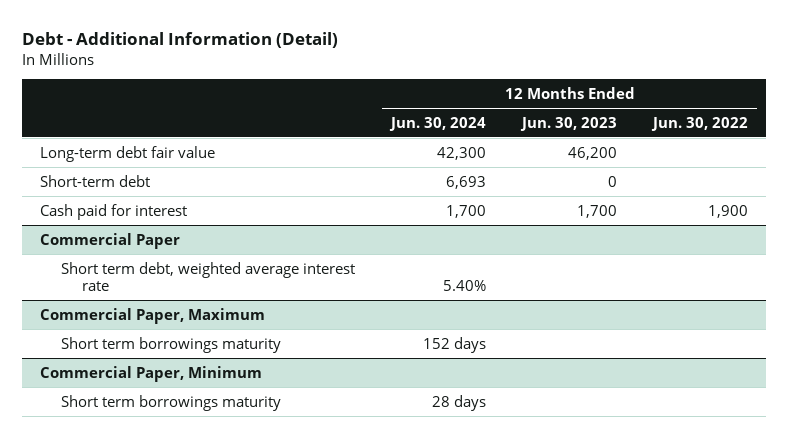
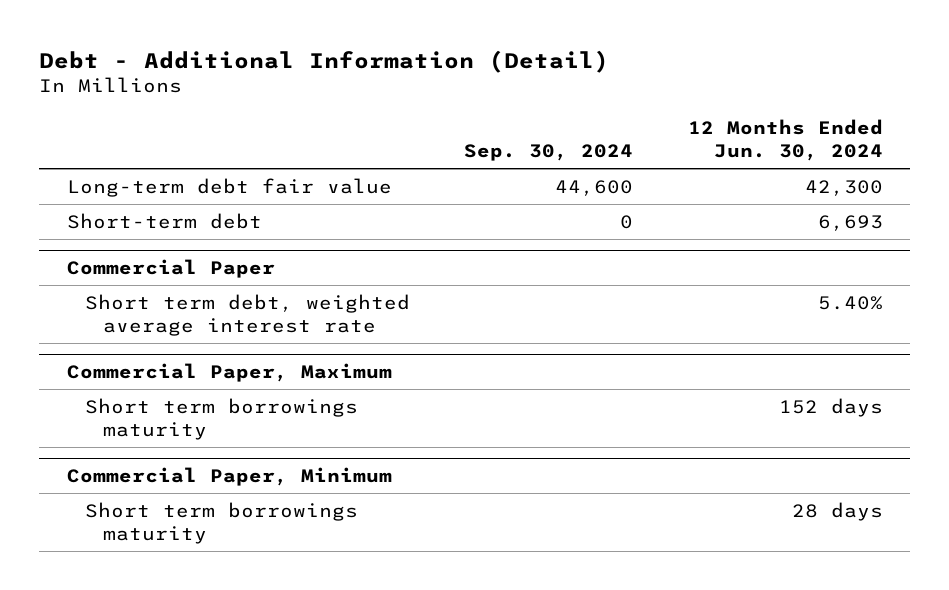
- | 12 Months Ended Jun. 30, 2024 | 12 Months Ended Jun. 30, 2023 | 12 Months Ended Jun. 30, 2022
+ | Sep. 30, 2024 | 12 Months Ended Jun. 30, 2024
- Cash paid for interest | 1,700 | 1,700 | 1,900

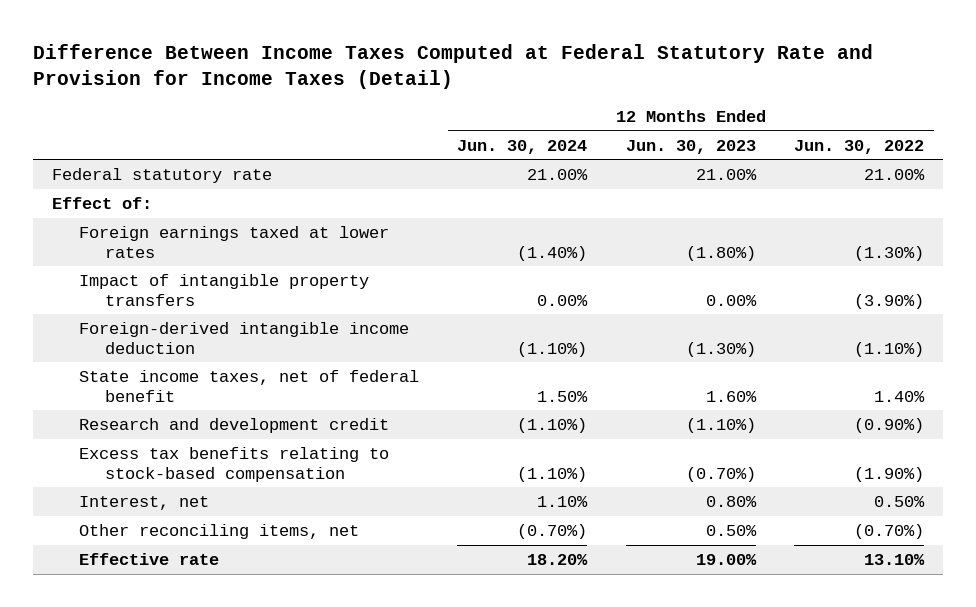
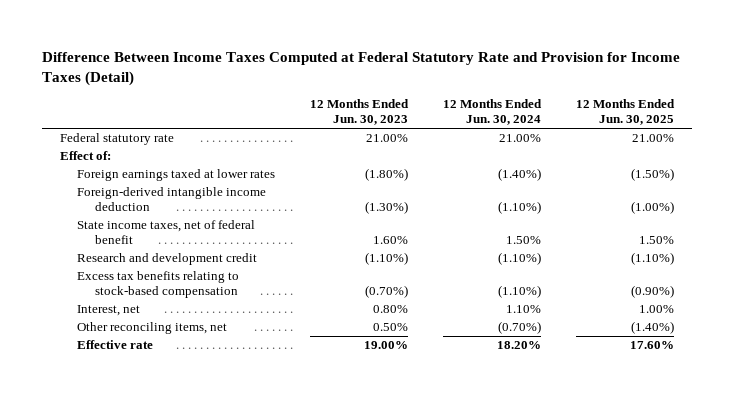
- | 12 Months Ended Jun. 30, 2024 | 12 Months Ended Jun. 30, 2023 | 12 Months Ended Jun. 30, 2022
+ | 12 Months Ended Jun. 30, 2023 | 12 Months Ended Jun. 30, 2024 | 12 Months Ended Jun. 30, 2025
- Impact of intangible property transfers | 0.00% | 0.00% | (3.90%)

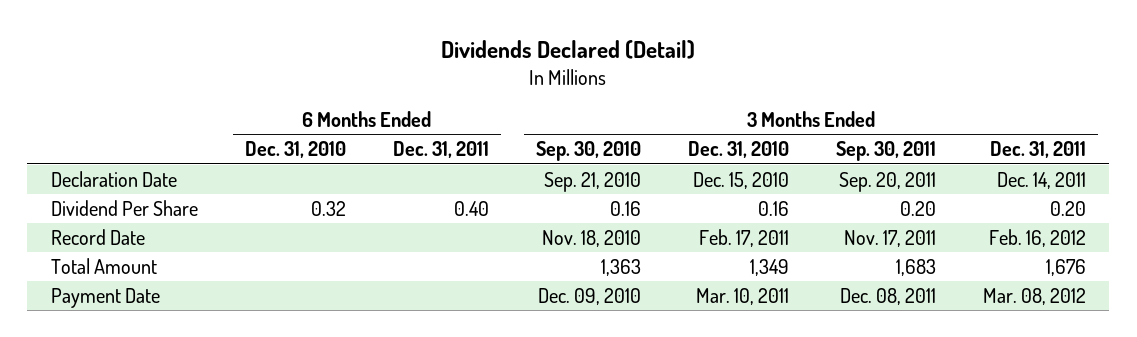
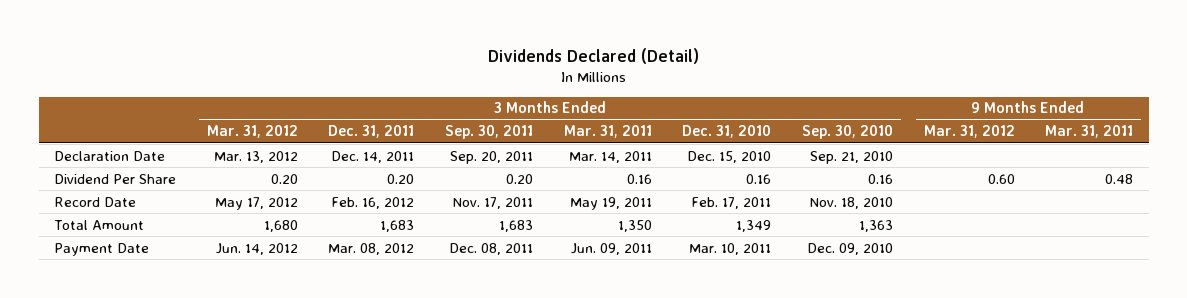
- | 6 Months Ended Dec. 31, 2010 | 6 Months Ended Dec. 31, 2011 | 3 Months Ended Sep. 30, 2010 | 3 Months Ended Dec. 31, 2010 | 3 Months Ended Sep. 30, 2011 | 3 Months Ended Dec. 31, 2011
+ | 3 Months Ended Mar. 31, 2012 | 3 Months Ended Dec. 31, 2011 | 3 Months Ended Sep. 30, 2011 | 3 Months Ended Mar. 31, 2011 | 3 Months Ended Dec. 31, 2010 | 3 Months Ended Sep. 30, 2010 | 9 Months Ended Mar. 31, 2012 | 9 Months Ended Mar. 31, 2011
- Total Amount | | | 1,363 | 1,349 | 1,683 | 1,676
+ Total Amount | 1,680 | 1,683 | 1,683 | 1,350 | 1,349 | 1,363 | |

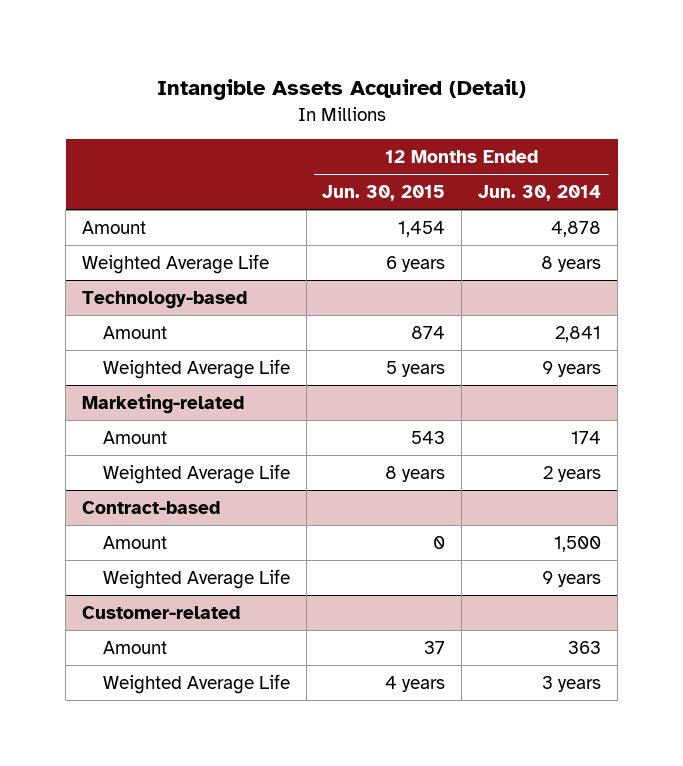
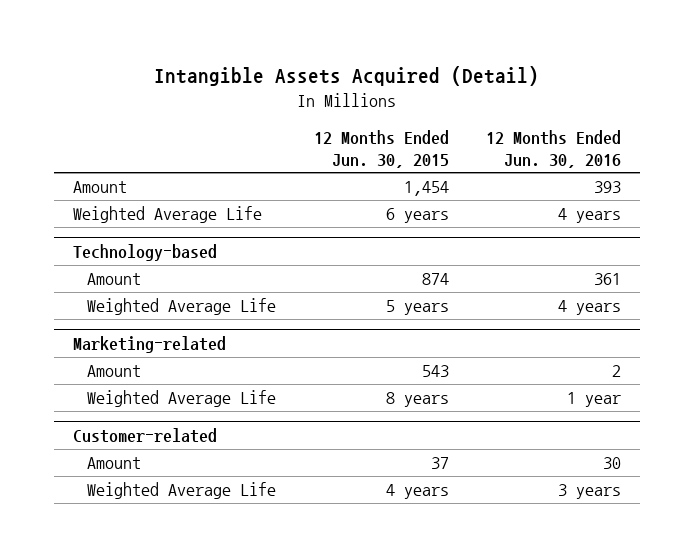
- | 12 Months Ended Jun. 30, 2015 | 12 Months Ended Jun. 30, 2014
+ | 12 Months Ended Jun. 30, 2015 | 12 Months Ended Jun. 30, 2016
- Contract-based
- Amount | 0 | 1,500
- Weighted Average Life | | 9 years

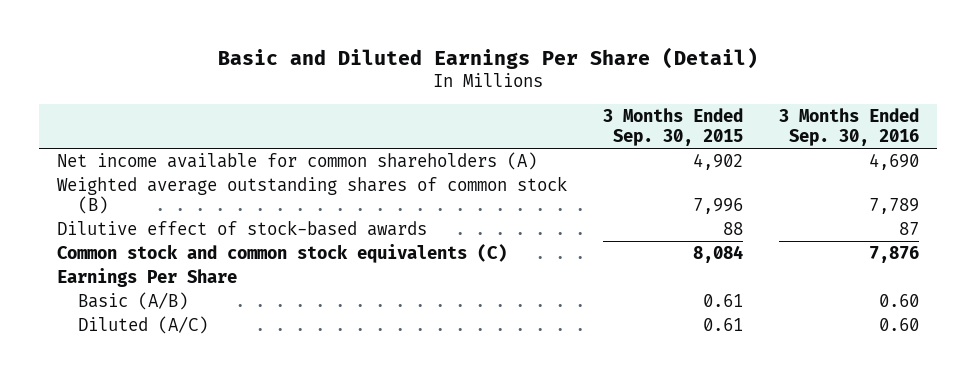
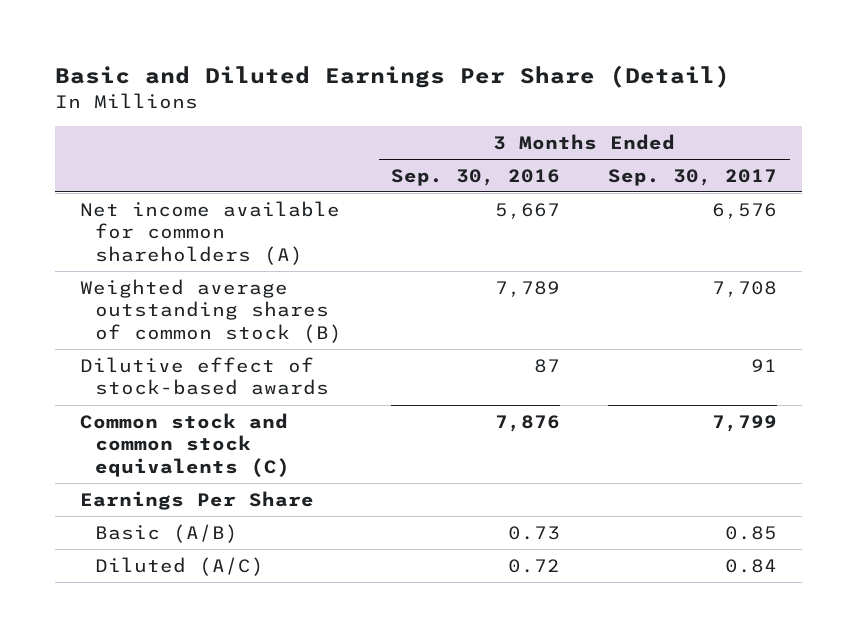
- | 3 Months Ended Sep. 30, 2015 | 3 Months Ended Sep. 30, 2016
+ | 3 Months Ended Sep. 30, 2016 | 3 Months Ended Sep. 30, 2017
- Net income available for common shareholders (A) | 4,902 | 4,690
+ Net income available for common shareholders (A) | 5,667 | 6,576
- Basic (A/B) | 0.61 | 0.60
- Diluted (A/C) | 0.61 | 0.60
+ Basic (A/B) | 0.73 | 0.85
+ Diluted (A/C) | 0.72 | 0.84

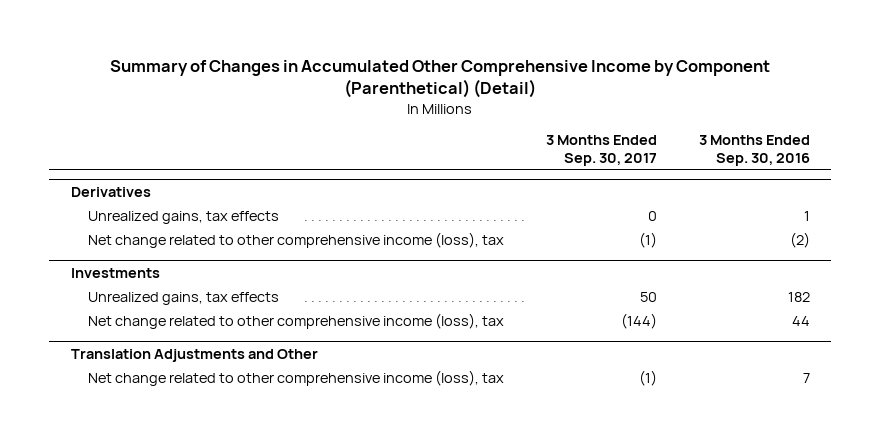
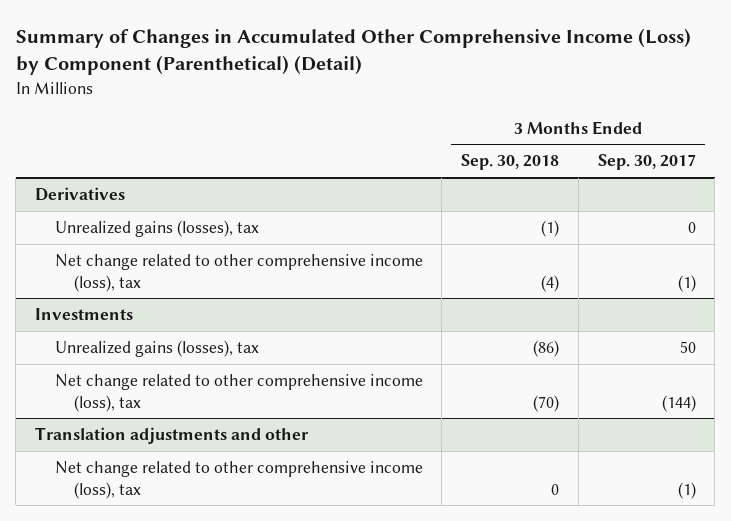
- Summary of Changes in Accumulated Other Comprehensive Income by Component (Parenthetical) (Detail)
+ Summary of Changes in Accumulated Other Comprehensive Income (Loss) by Component (Parenthetical) (Detail)
- | 3 Months Ended Sep. 30, 2017 | 3 Months Ended Sep. 30, 2016
+ | 3 Months Ended Sep. 30, 2018 | 3 Months Ended Sep. 30, 2017
@ Derivatives
- Unrealized gains, tax effects | 0 | 1
+ Unrealized gains (losses), tax | (1) | 0
@ Investments
- Unrealized gains, tax effects | 50 | 182
+ Unrealized gains (losses), tax | (86) | 50
- Translation Adjustments and Other
+ Translation adjustments and other

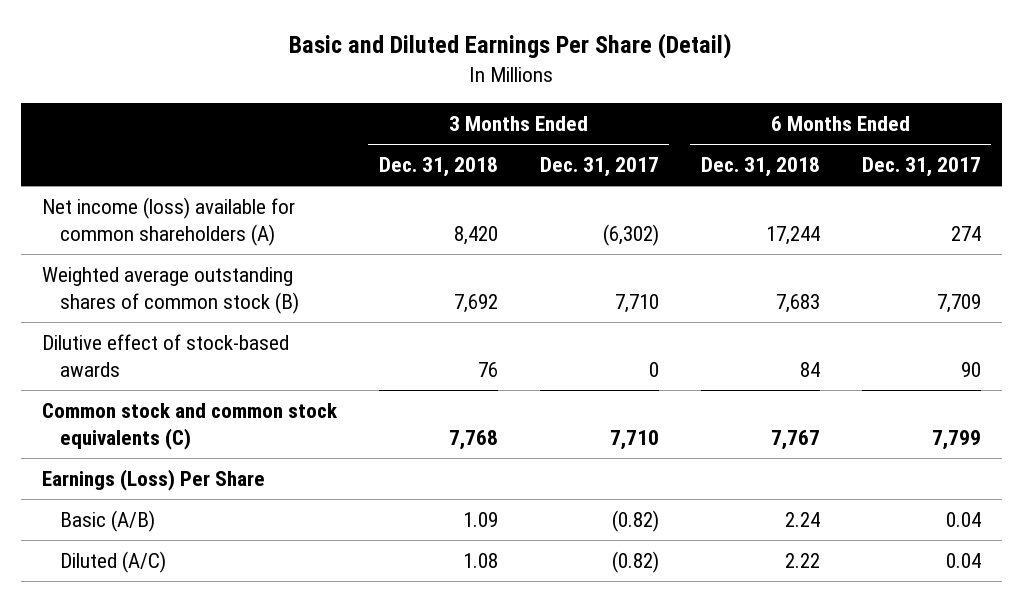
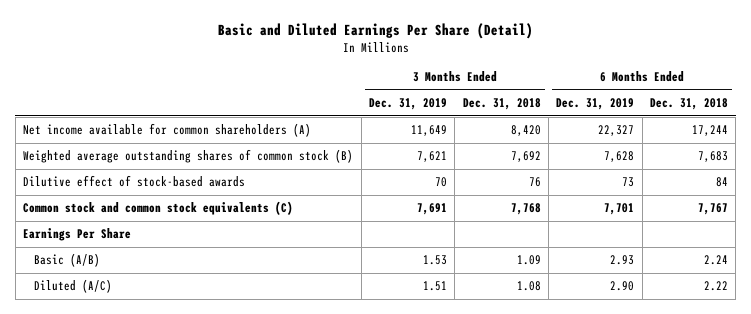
- | 3 Months Ended Dec. 31, 2018 | 3 Months Ended Dec. 31, 2017 | 6 Months Ended Dec. 31, 2018 | 6 Months Ended Dec. 31, 2017
+ | 3 Months Ended Dec. 31, 2019 | 3 Months Ended Dec. 31, 2018 | 6 Months Ended Dec. 31, 2019 | 6 Months Ended Dec. 31, 2018
- Net income (loss) available for common shareholders (A) | 8,420 | (6,302) | 17,244 | 274
+ Net income available for common shareholders (A) | 11,649 | 8,420 | 22,327 | 17,244
- Earnings (Loss) Per Share
+ Earnings Per Share

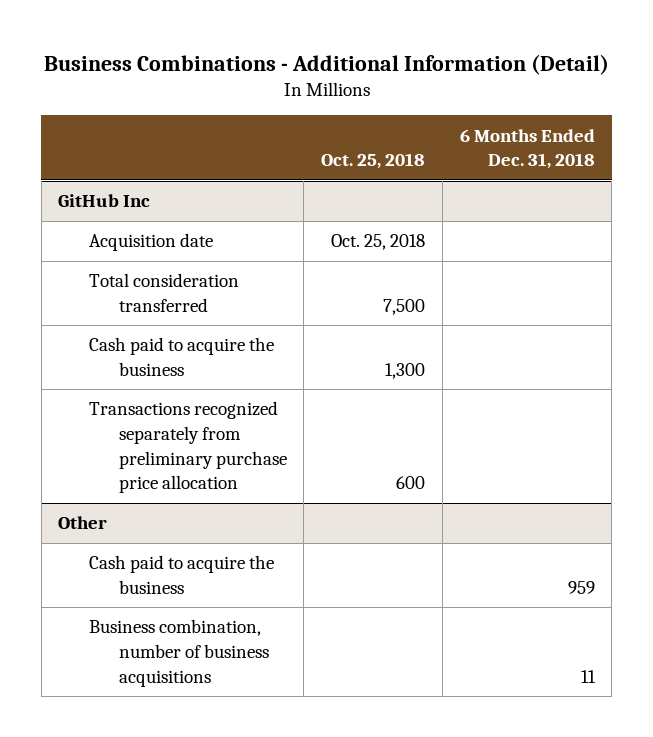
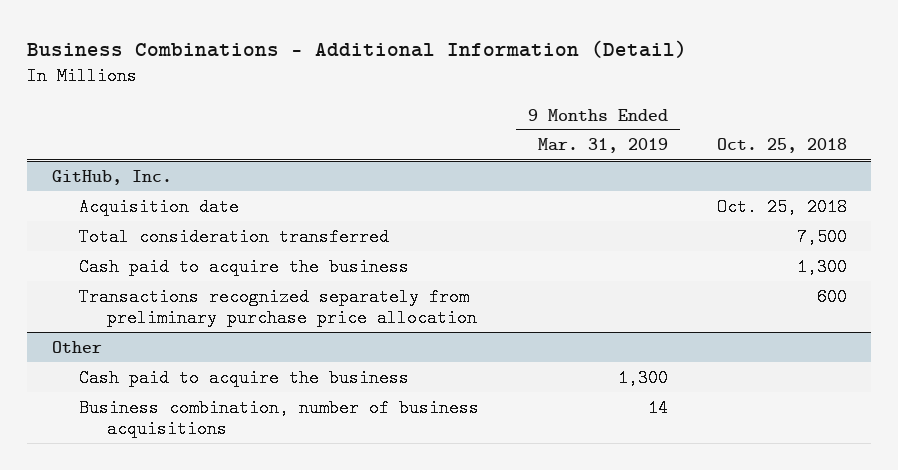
- | Oct. 25, 2018 | 6 Months Ended Dec. 31, 2018
+ | 9 Months Ended Mar. 31, 2019 | Oct. 25, 2018
- GitHub Inc
+ GitHub, Inc.

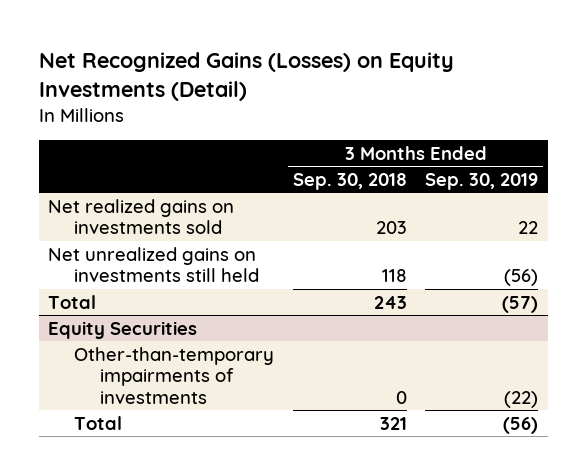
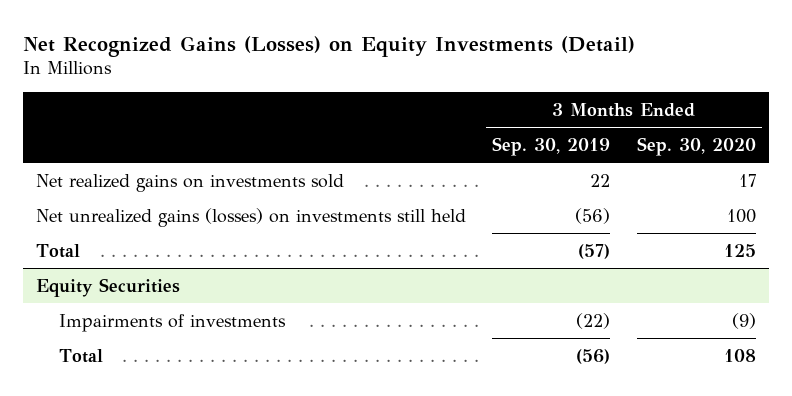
- | 3 Months Ended Sep. 30, 2018 | 3 Months Ended Sep. 30, 2019
+ | 3 Months Ended Sep. 30, 2019 | 3 Months Ended Sep. 30, 2020
- Net unrealized gains on investments still held | 118 | (56)
+ Net unrealized gains (losses) on investments still held | (56) | 100
@ Equity Securities
- Other-than-temporary impairments of investments | 0 | (22)
+ Impairments of investments | (22) | (9)

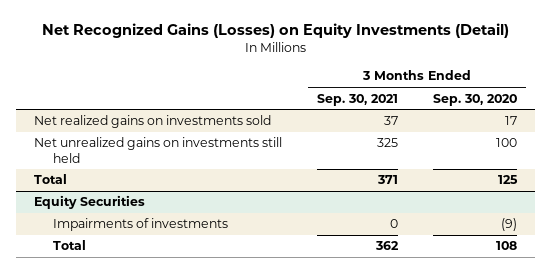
- | 3 Months Ended Sep. 30, 2019 | 3 Months Ended Sep. 30, 2020
+ | 3 Months Ended Sep. 30, 2021 | 3 Months Ended Sep. 30, 2020
- Net unrealized gains (losses) on investments still held | (56) | 100
+ Net unrealized gains on investments still held | 325 | 100

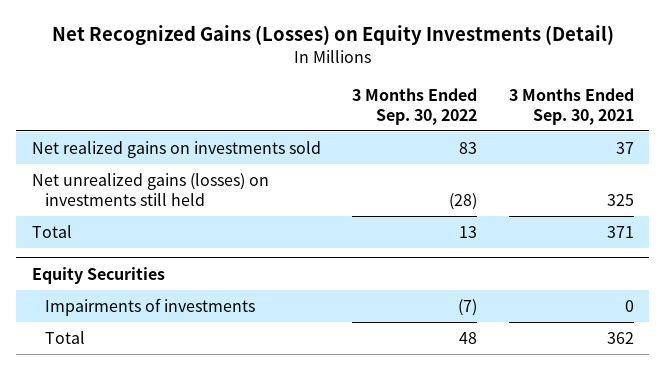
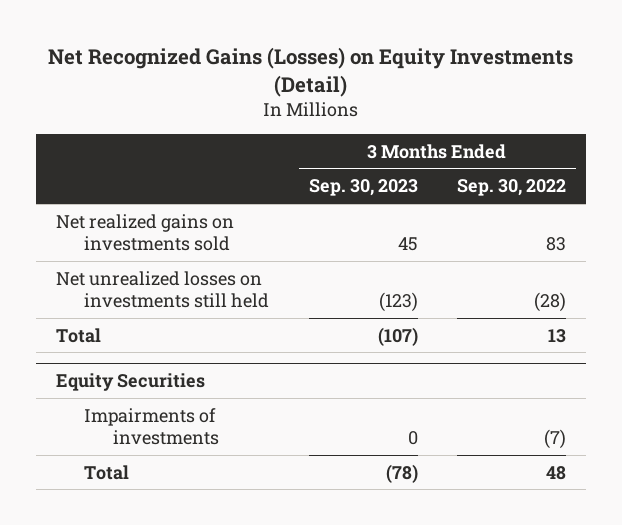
- | 3 Months Ended Sep. 30, 2022 | 3 Months Ended Sep. 30, 2021
+ | 3 Months Ended Sep. 30, 2023 | 3 Months Ended Sep. 30, 2022
- Net unrealized gains (losses) on investments still held | (28) | 325
+ Net unrealized losses on investments still held | (123) | (28)

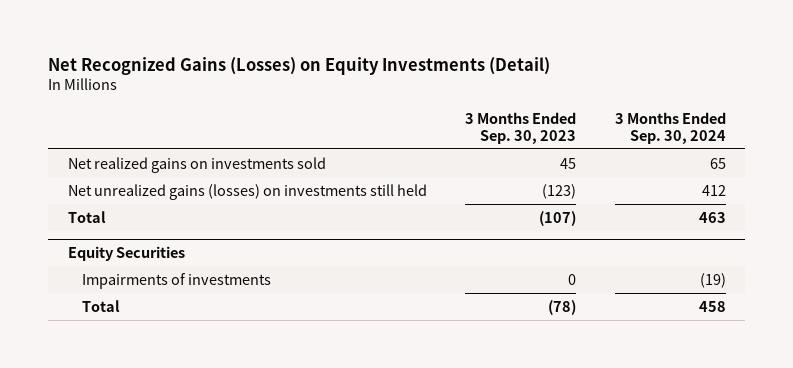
- | 3 Months Ended Sep. 30, 2023 | 3 Months Ended Sep. 30, 2022
+ | 3 Months Ended Sep. 30, 2023 | 3 Months Ended Sep. 30, 2024
- Net unrealized losses on investments still held | (123) | (28)
+ Net unrealized gains (losses) on investments still held | (123) | 412

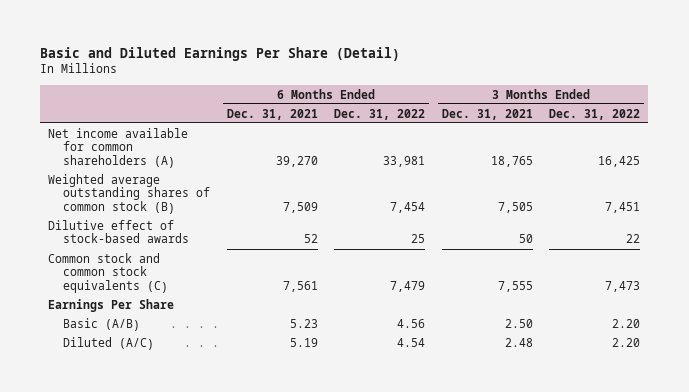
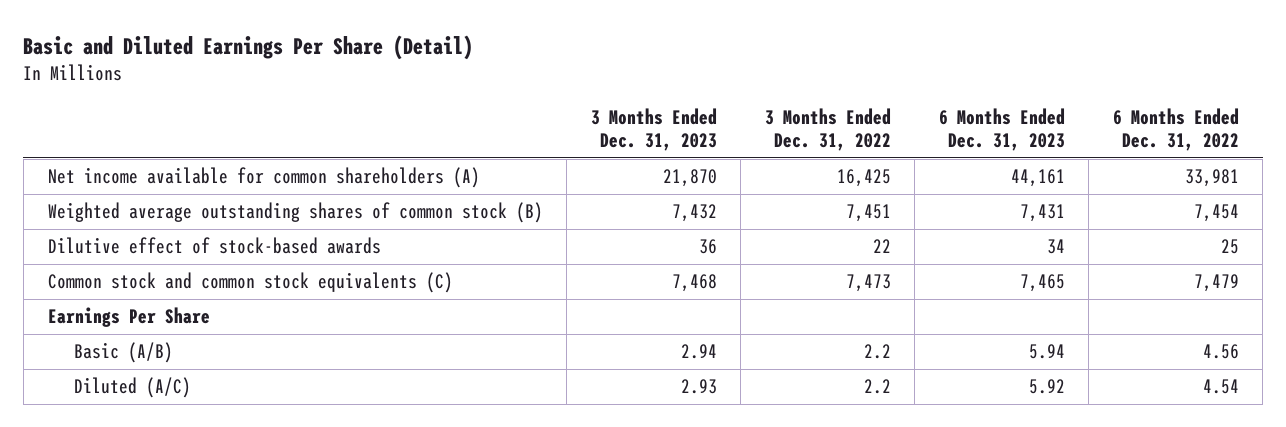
- | 6 Months Ended Dec. 31, 2021 | 6 Months Ended Dec. 31, 2022 | 3 Months Ended Dec. 31, 2021 | 3 Months Ended Dec. 31, 2022
+ | 3 Months Ended Dec. 31, 2023 | 3 Months Ended Dec. 31, 2022 | 6 Months Ended Dec. 31, 2023 | 6 Months Ended Dec. 31, 2022
- Basic (A/B) | 5.23 | 4.56 | 2.50 | 2.20
- Diluted (A/C) | 5.19 | 4.54 | 2.48 | 2.20
+ Basic (A/B) | 2.94 | 2.2 | 5.94 | 4.56
+ Diluted (A/C) | 2.93 | 2.2 | 5.92 | 4.54

